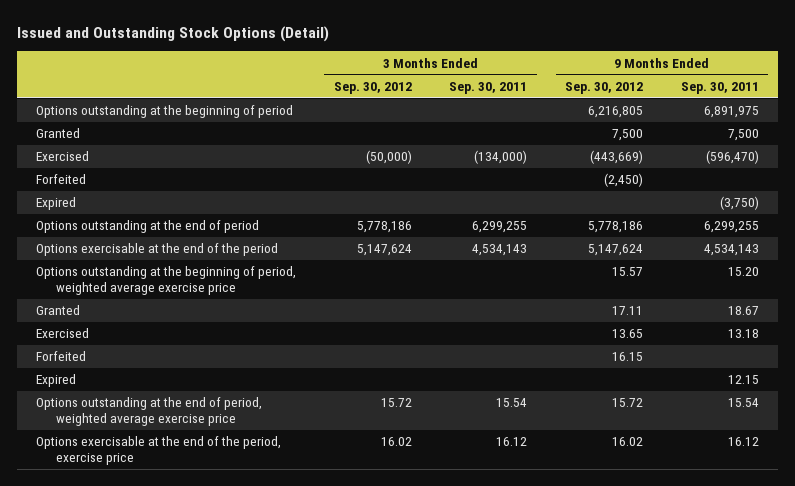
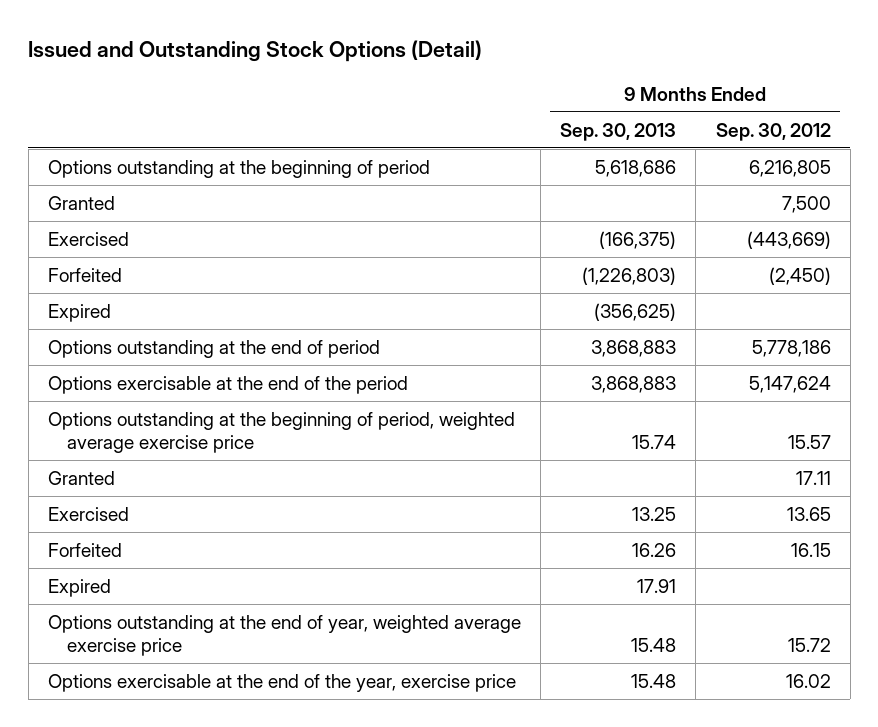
- | 3 Months Ended Sep. 30, 2012 | 3 Months Ended Sep. 30, 2011 | 9 Months Ended Sep. 30, 2012 | 9 Months Ended Sep. 30, 2011
+ | 9 Months Ended Sep. 30, 2013 | 9 Months Ended Sep. 30, 2012
- Options outstanding at the end of period, weighted average exercise price | 15.72 | 15.54 | 15.72 | 15.54
- Options exercisable at the end of the period, exercise price | 16.02 | 16.12 | 16.02 | 16.12
+ Options outstanding at the end of year, weighted average exercise price | 15.48 | 15.72
+ Options exercisable at the end of the year, exercise price | 15.48 | 16.02

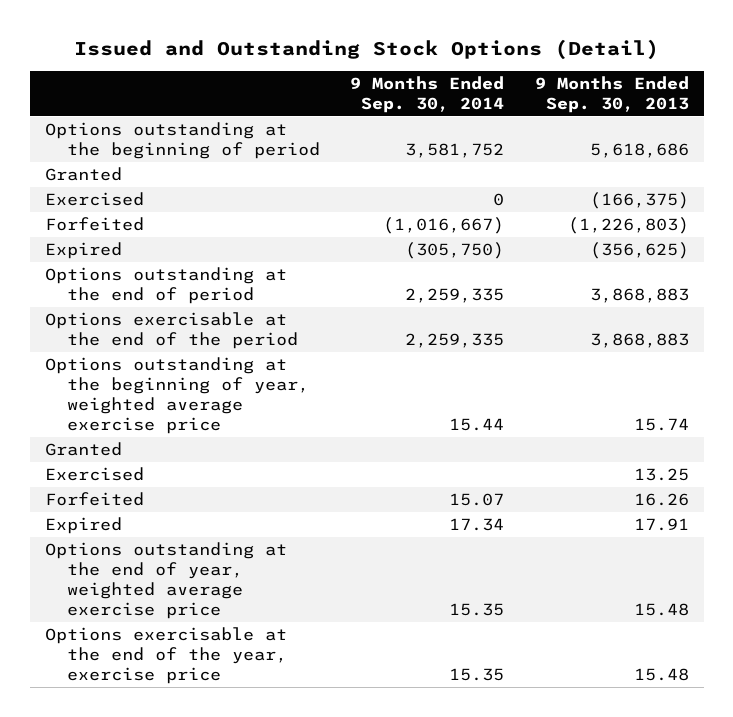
- | 9 Months Ended Sep. 30, 2013 | 9 Months Ended Sep. 30, 2012
+ | 9 Months Ended Sep. 30, 2014 | 9 Months Ended Sep. 30, 2013
- Options outstanding at the beginning of period, weighted average exercise price | 15.74 | 15.57
+ Options outstanding at the beginning of year, weighted average exercise price | 15.44 | 15.74

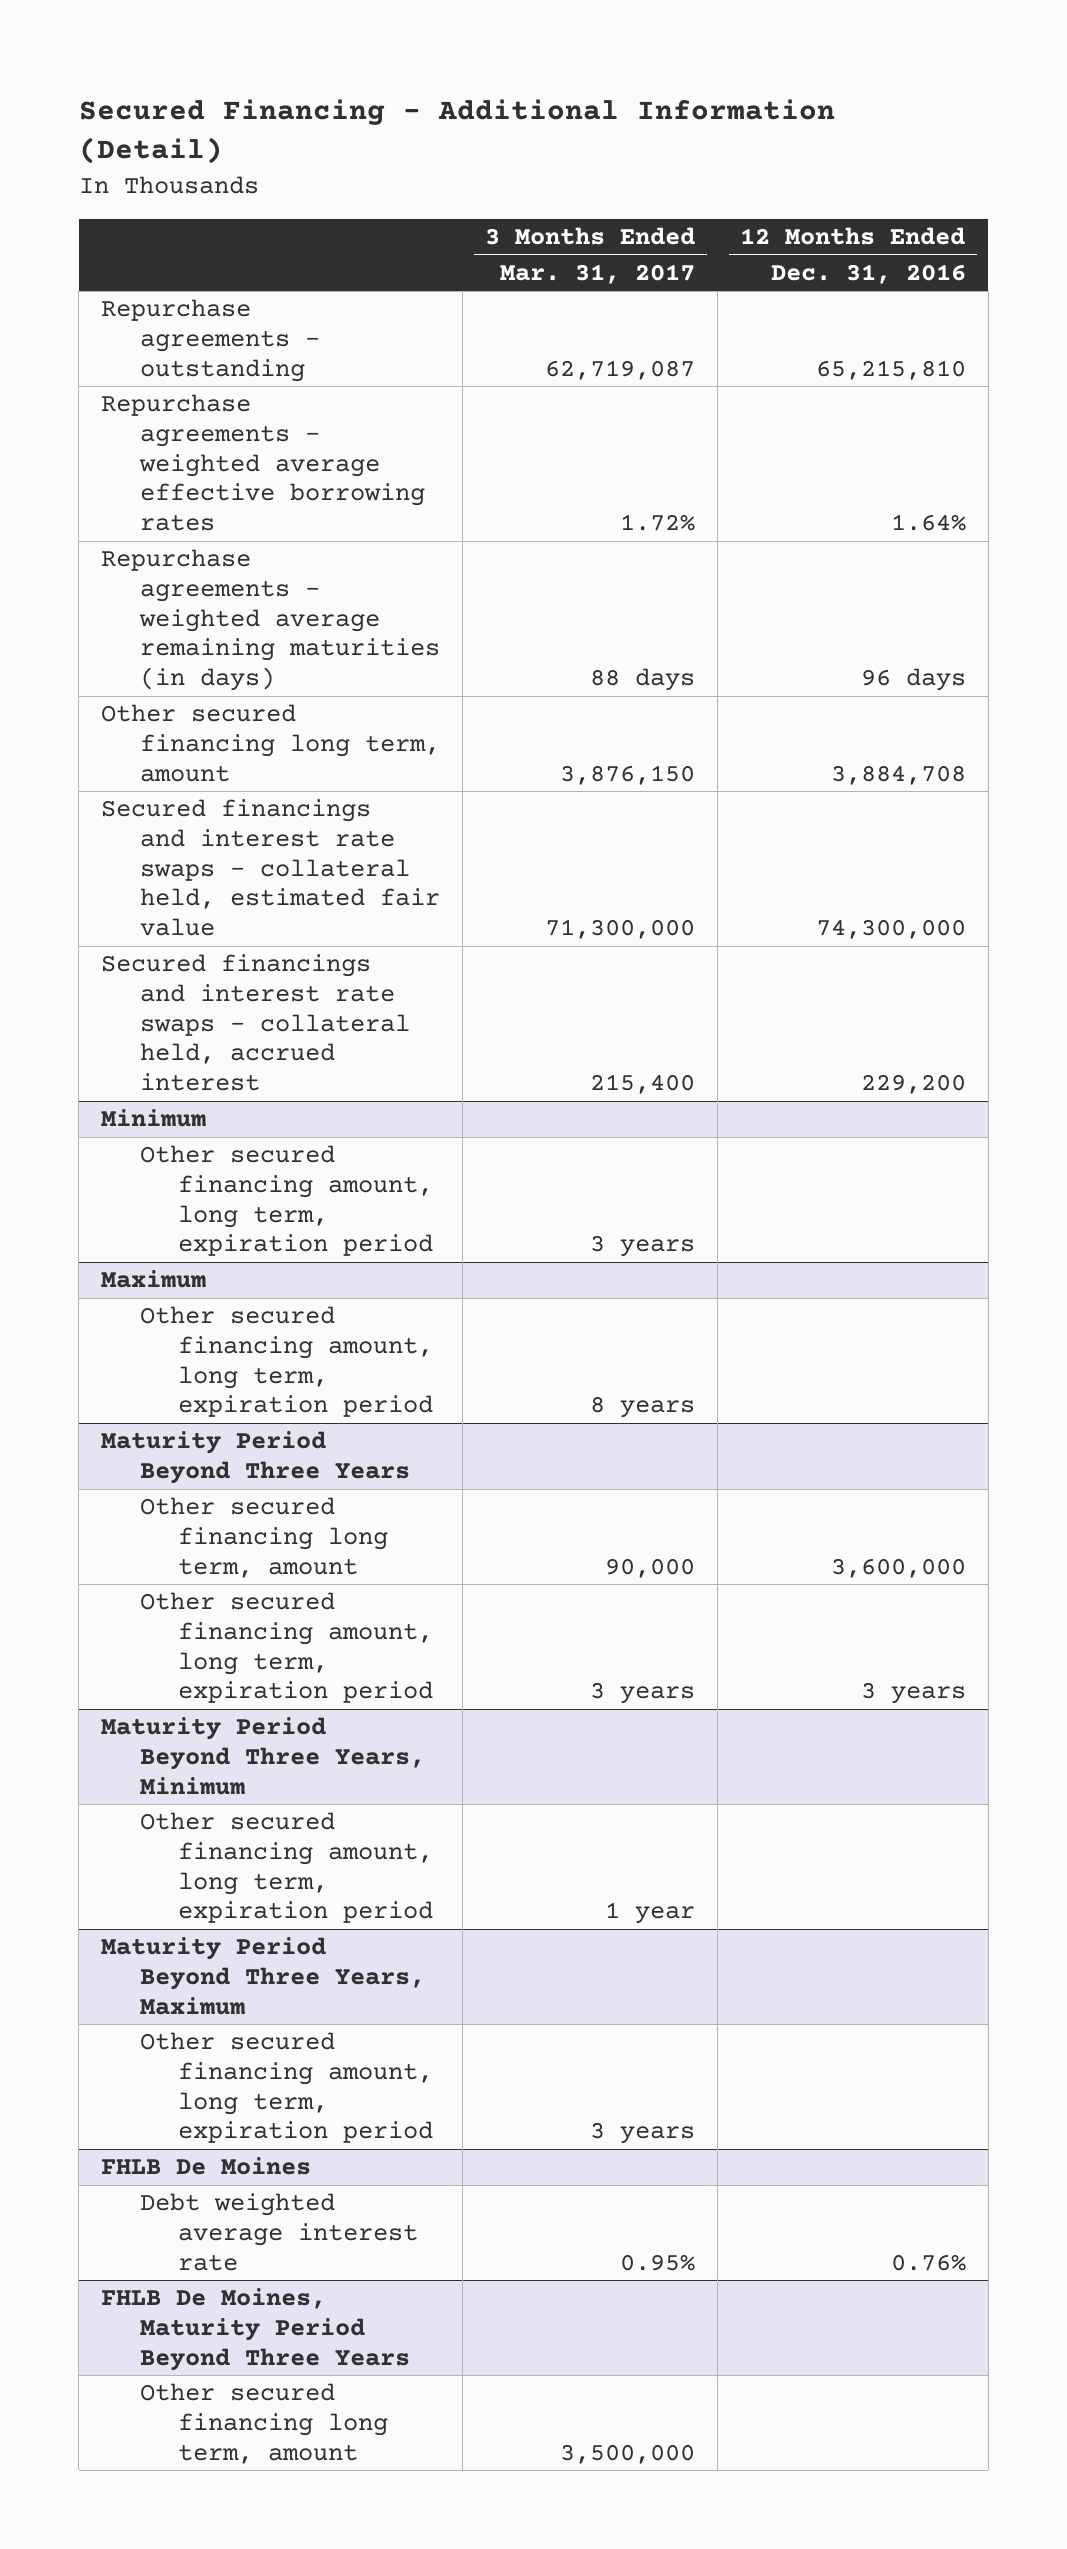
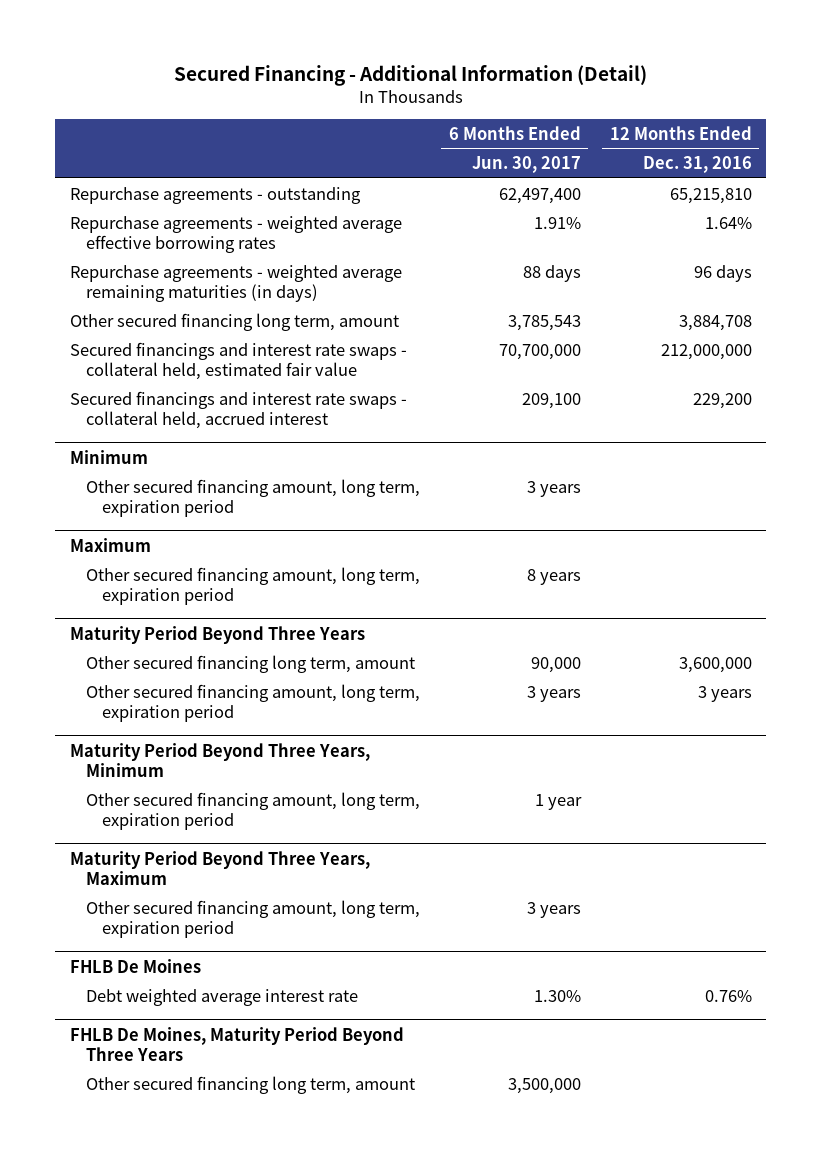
- | 3 Months Ended Mar. 31, 2017 | 12 Months Ended Dec. 31, 2016
+ | 6 Months Ended Jun. 30, 2017 | 12 Months Ended Dec. 31, 2016
- Secured financings and interest rate swaps - collateral held, estimated fair value | 71,300,000 | 74,300,000
+ Secured financings and interest rate swaps - collateral held, estimated fair value | 70,700,000 | 212,000,000

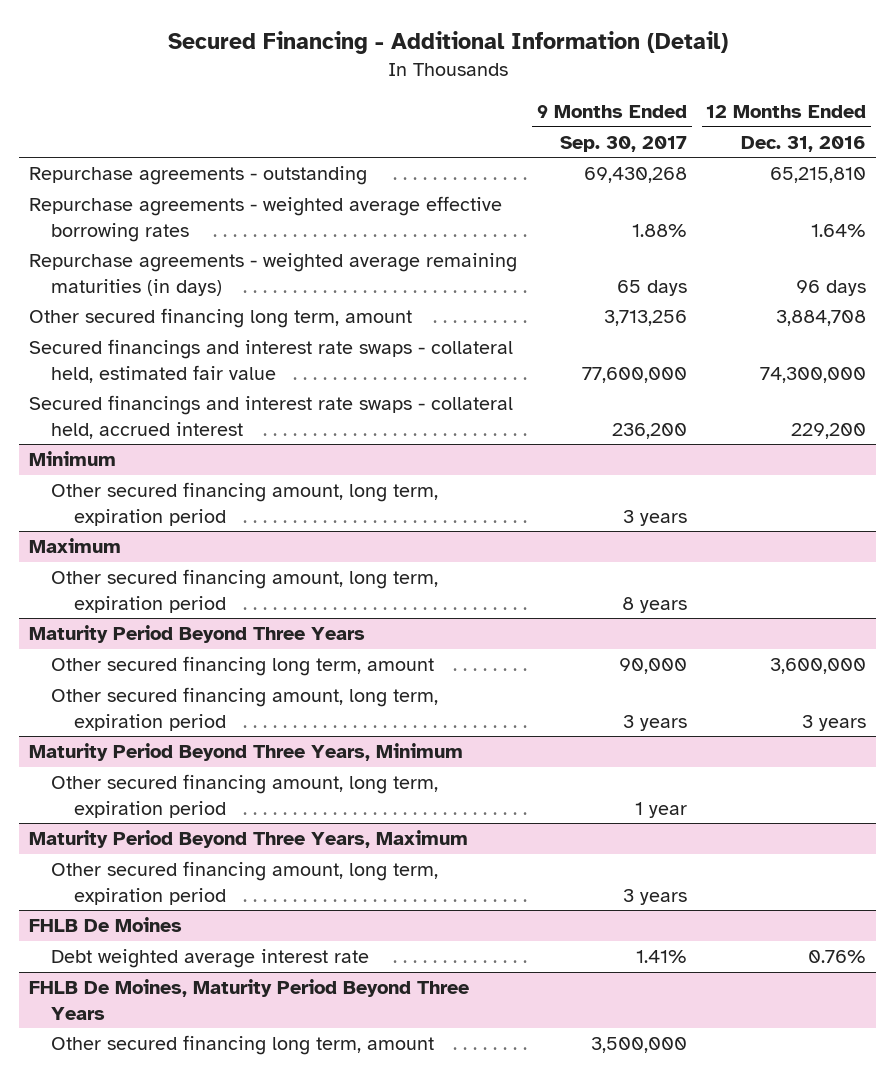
- | 6 Months Ended Jun. 30, 2017 | 12 Months Ended Dec. 31, 2016
+ | 9 Months Ended Sep. 30, 2017 | 12 Months Ended Dec. 31, 2016
- Secured financings and interest rate swaps - collateral held, estimated fair value | 70,700,000 | 212,000,000
+ Secured financings and interest rate swaps - collateral held, estimated fair value | 77,600,000 | 74,300,000

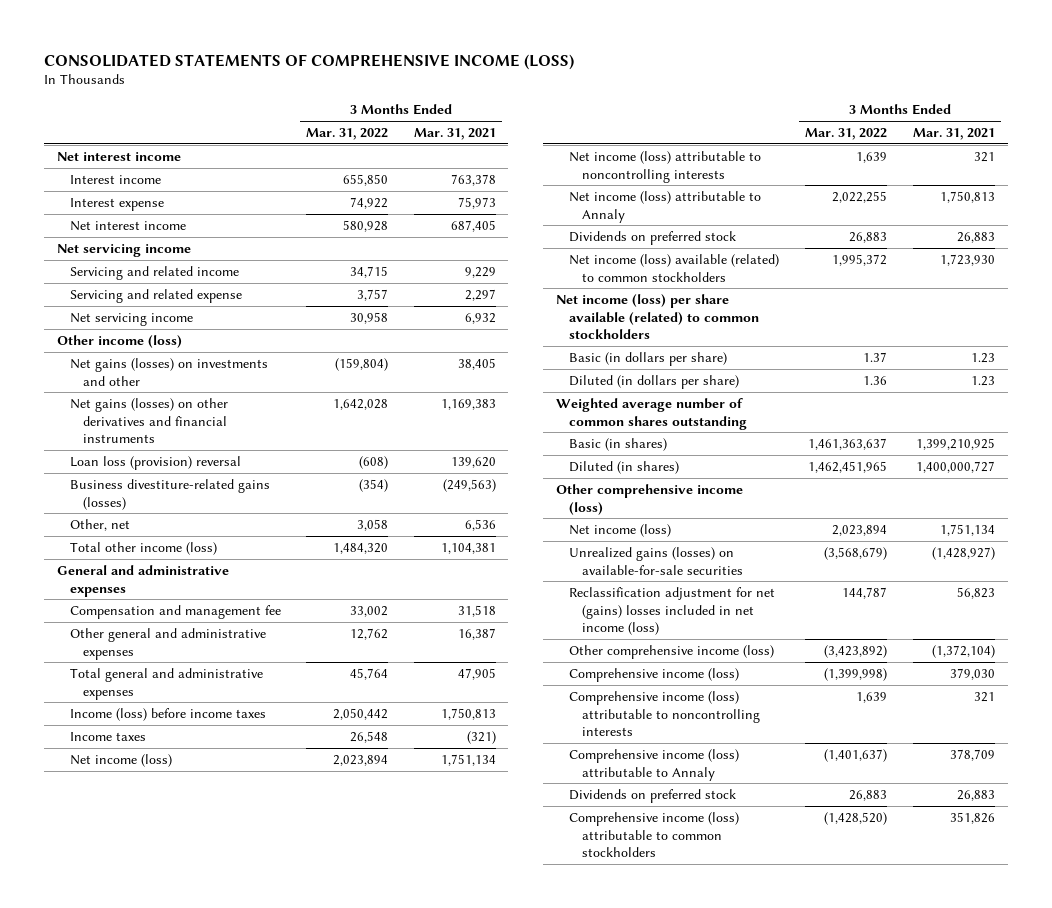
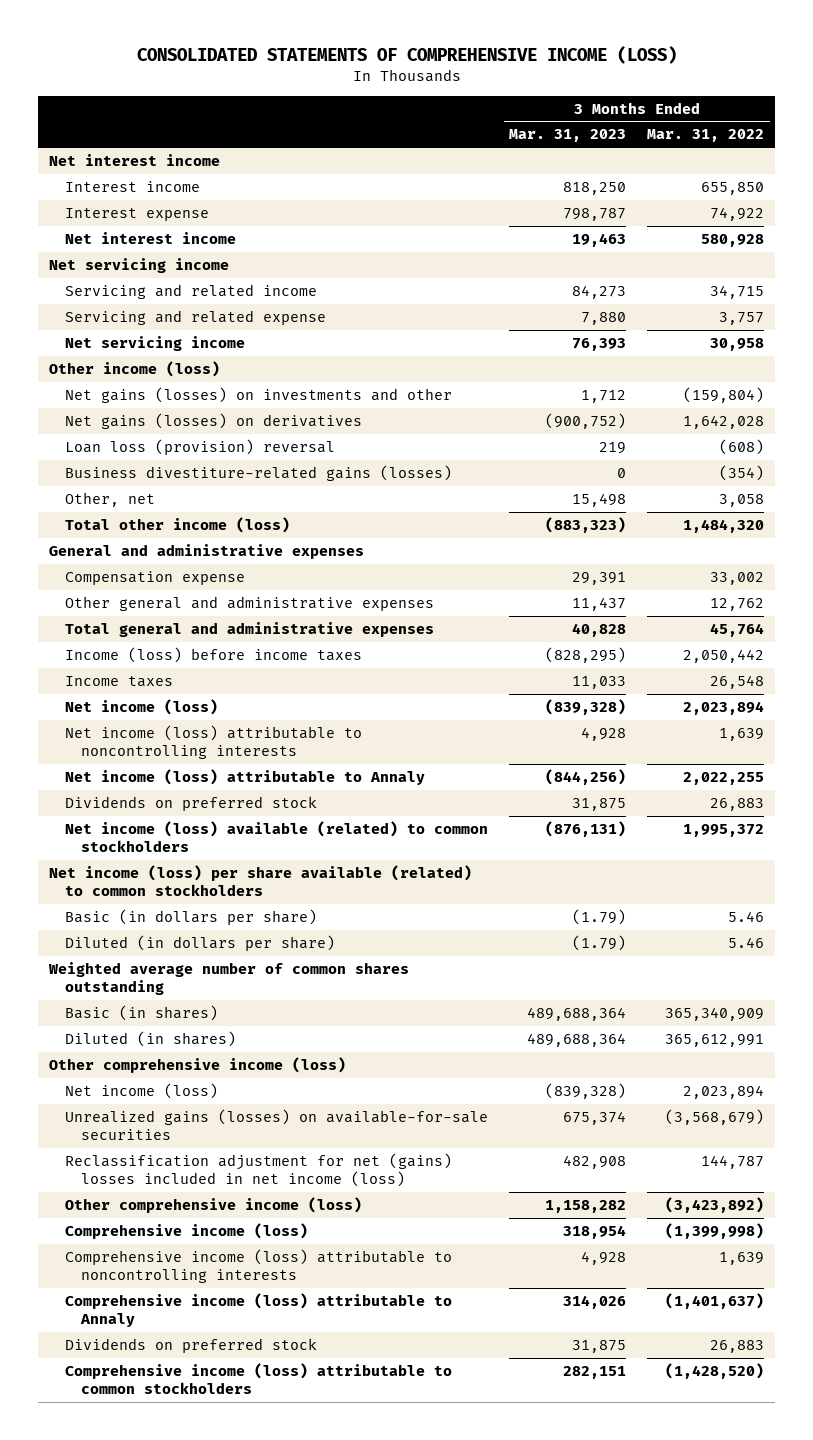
- | 3 Months Ended Mar. 31, 2022 | 3 Months Ended Mar. 31, 2021
+ | 3 Months Ended Mar. 31, 2023 | 3 Months Ended Mar. 31, 2022
- Net gains (losses) on other derivatives and financial instruments | 1,642,028 | 1,169,383
+ Net gains (losses) on derivatives | (900,752) | 1,642,028
- Compensation and management fee | 33,002 | 31,518
+ Compensation expense | 29,391 | 33,002
- Basic (in dollars per share) | 1.37 | 1.23
- Diluted (in dollars per share) | 1.36 | 1.23
+ Basic (in dollars per share) | (1.79) | 5.46
+ Diluted (in dollars per share) | (1.79) | 5.46
- Basic (in shares) | 1,461,363,637 | 1,399,210,925
- Diluted (in shares) | 1,462,451,965 | 1,400,000,727
+ Basic (in shares) | 489,688,364 | 365,340,909
+ Diluted (in shares) | 489,688,364 | 365,612,991

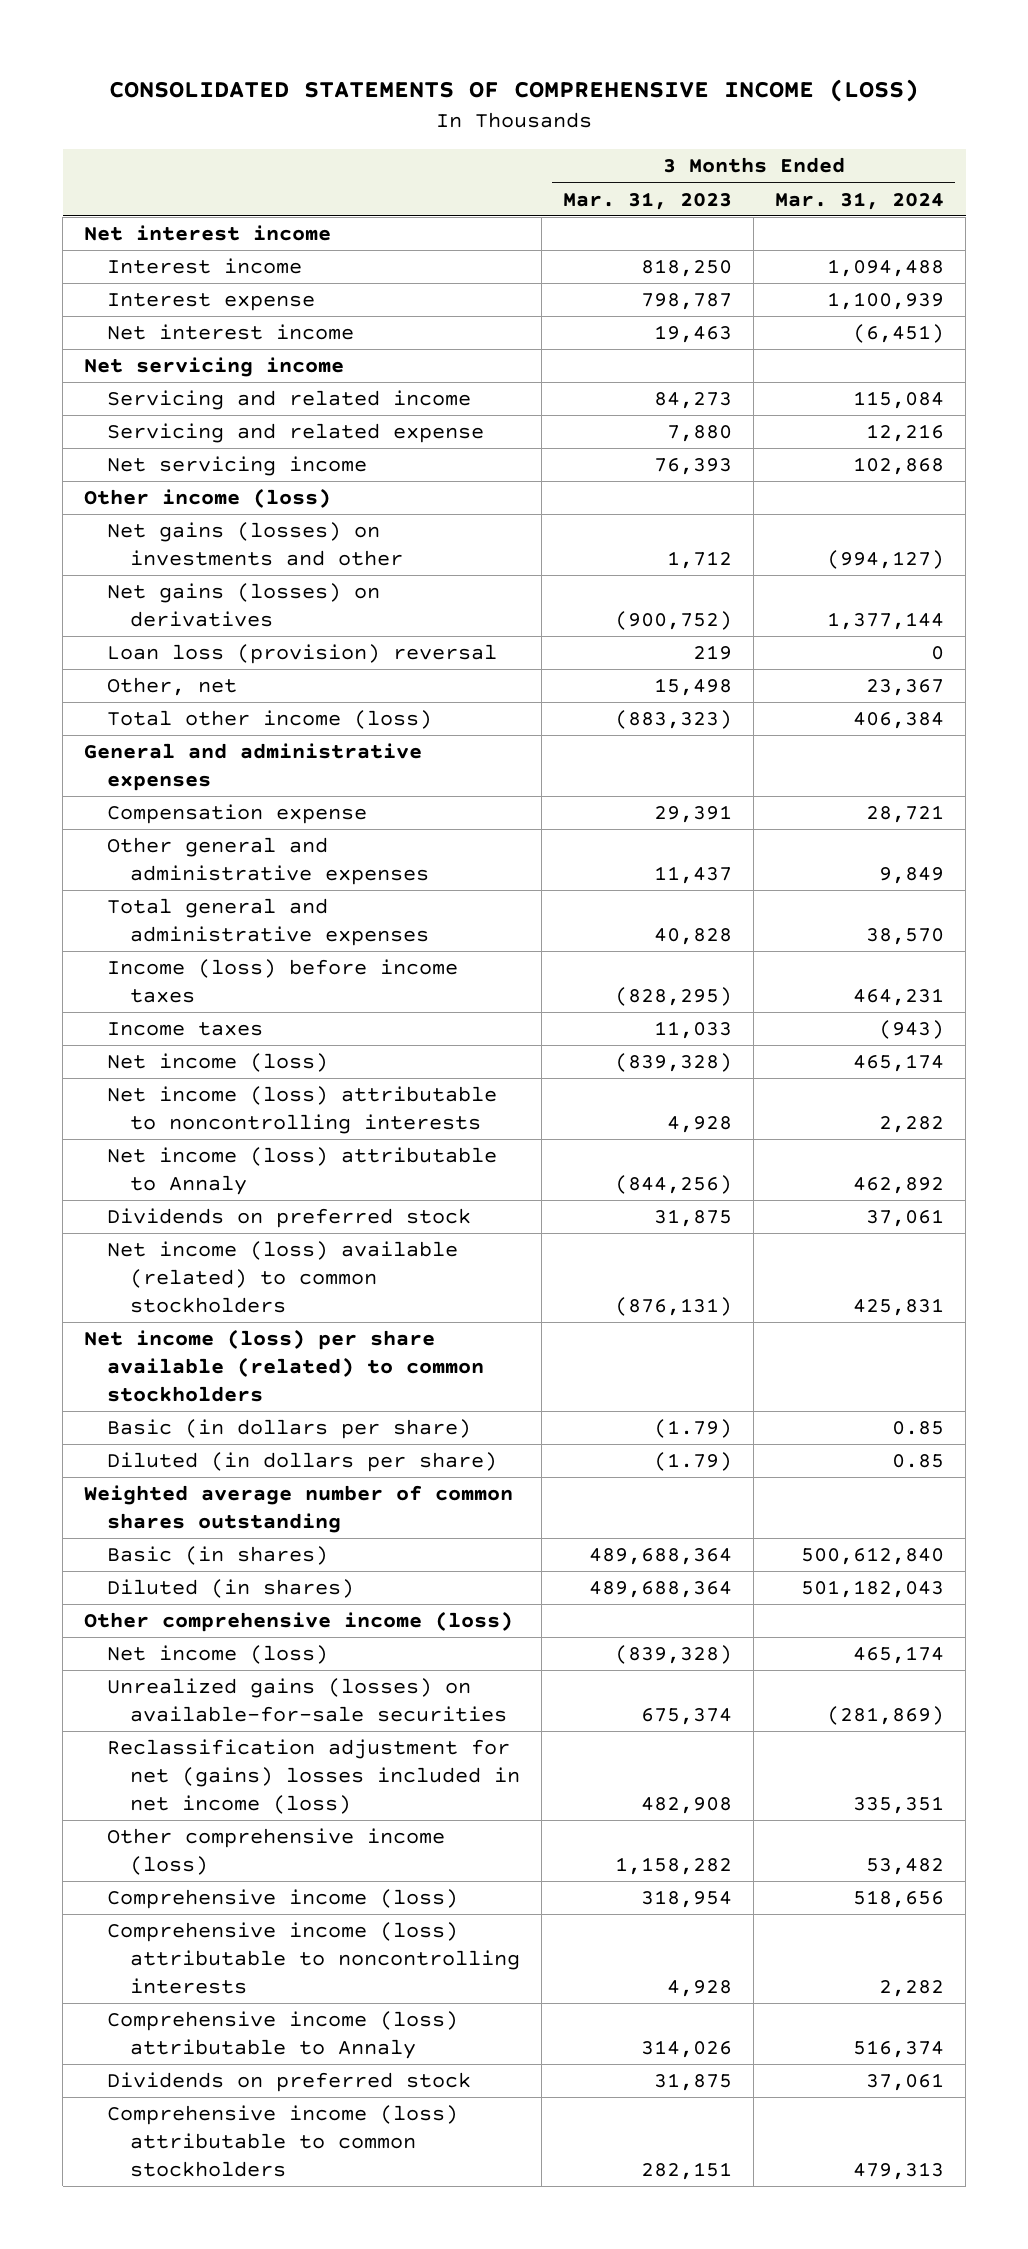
- | 3 Months Ended Mar. 31, 2023 | 3 Months Ended Mar. 31, 2022
+ | 3 Months Ended Mar. 31, 2023 | 3 Months Ended Mar. 31, 2024
- Business divestiture-related gains (losses) | 0 | (354)

